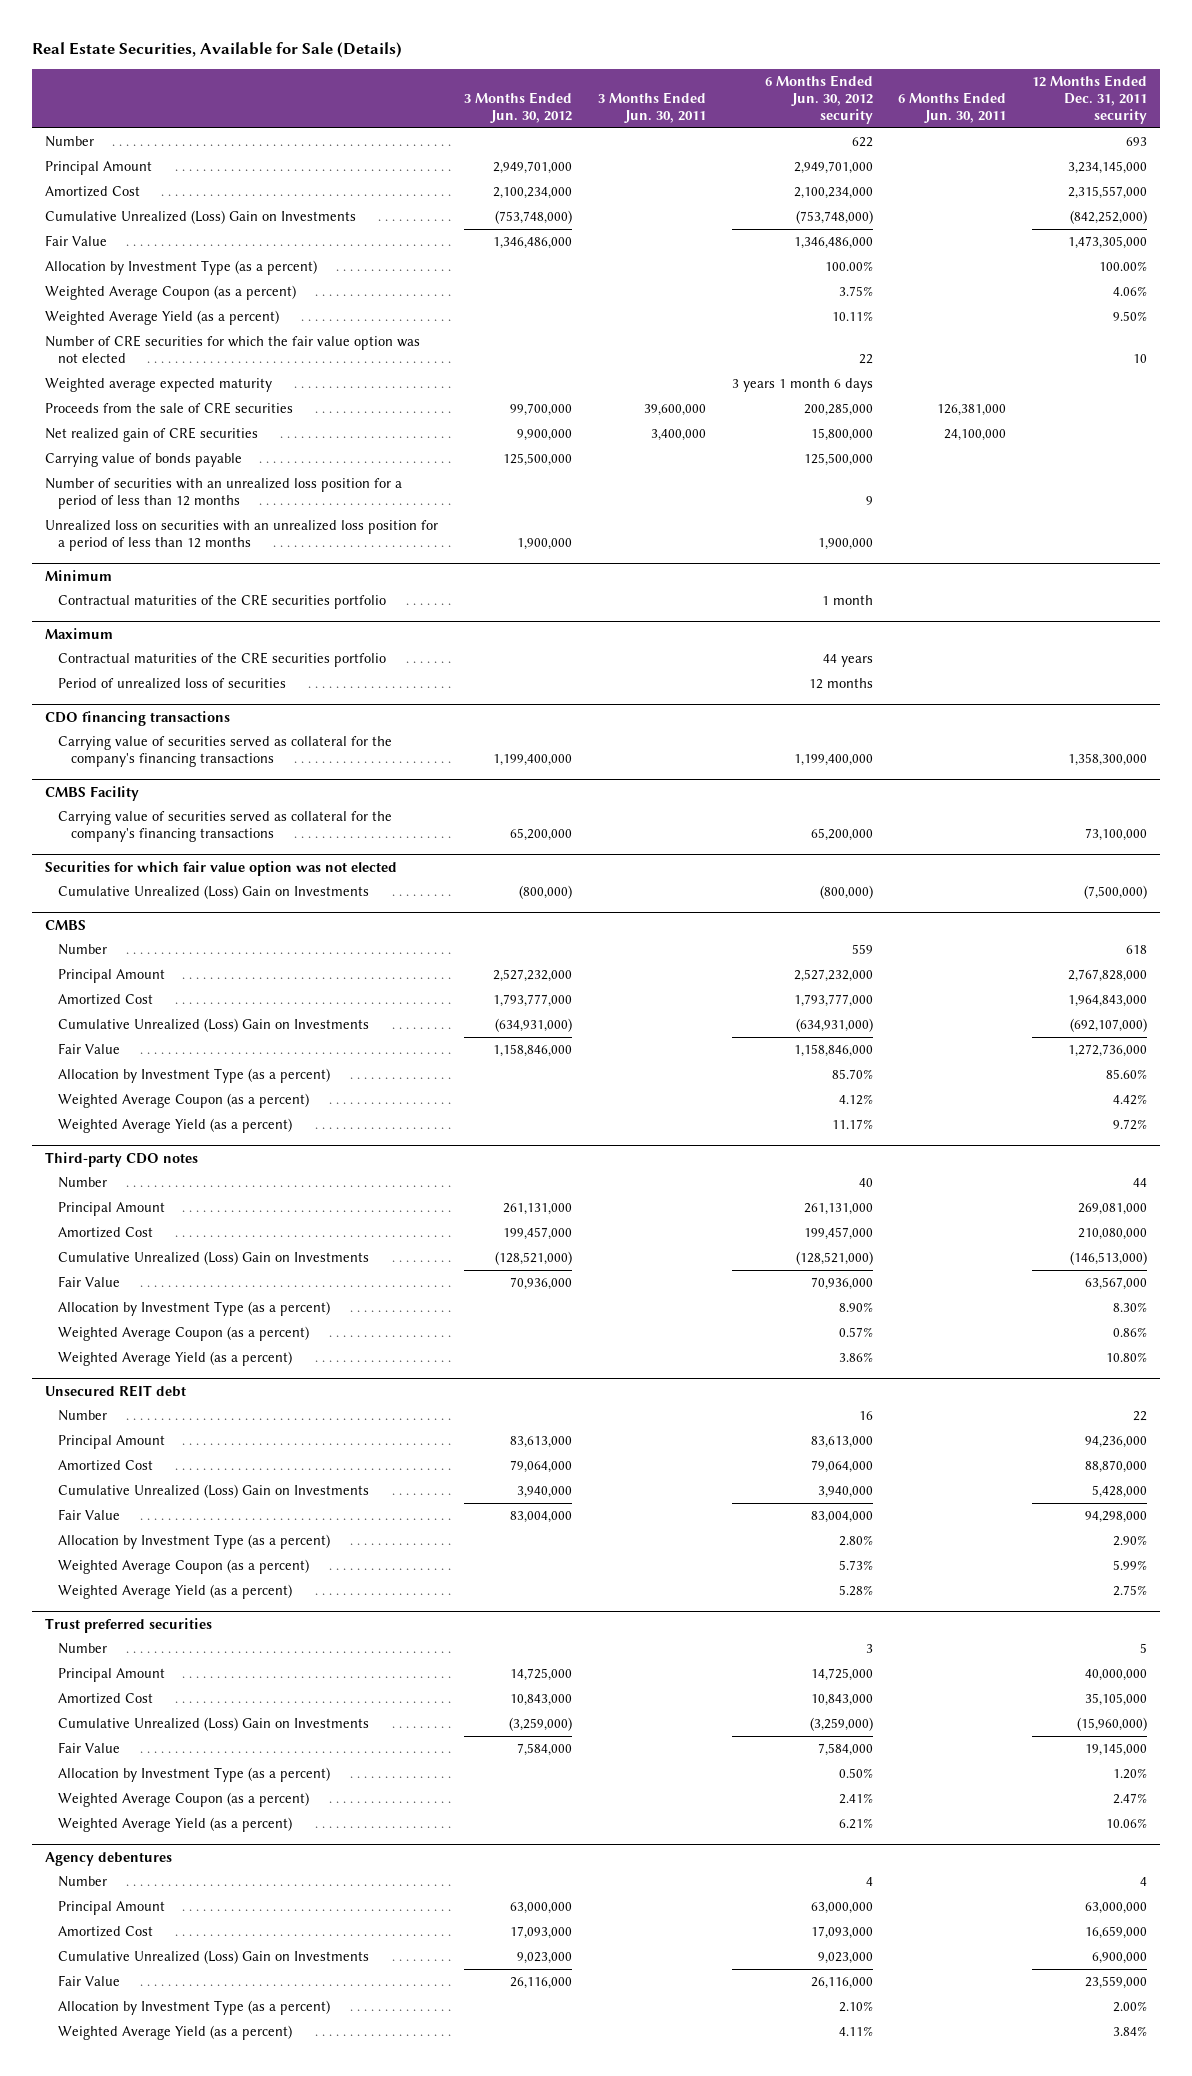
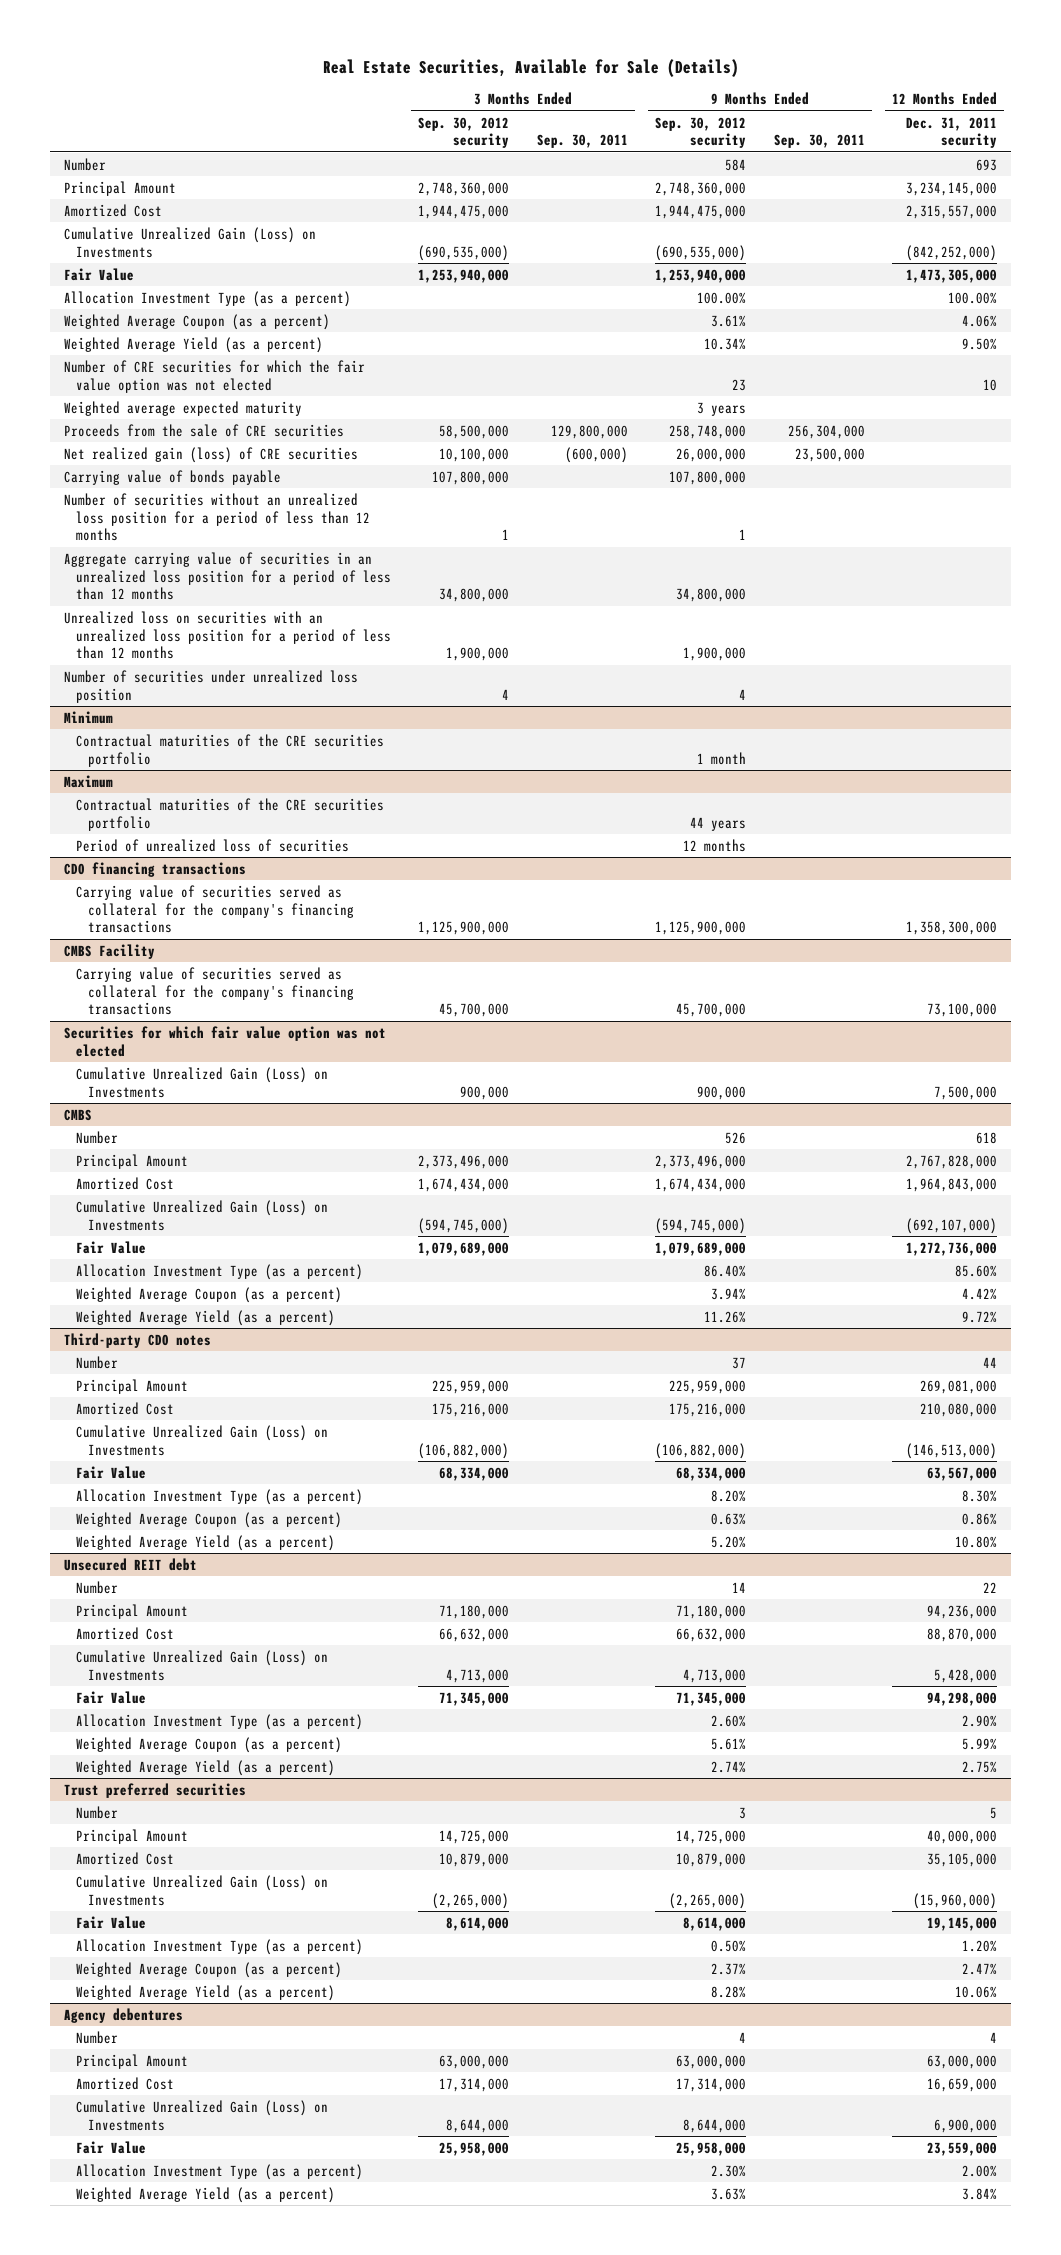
- | 3 Months Ended Jun. 30, 2012 | 3 Months Ended Jun. 30, 2011 | 6 Months Ended Jun. 30, 2012 security | 6 Months Ended Jun. 30, 2011 | 12 Months Ended Dec. 31, 2011 security
+ | 3 Months Ended Sep. 30, 2012 security | 3 Months Ended Sep. 30, 2011 | 9 Months Ended Sep. 30, 2012 security | 9 Months Ended Sep. 30, 2011 | 12 Months Ended Dec. 31, 2011 security
- Cumulative Unrealized (Loss) Gain on Investments | (753,748,000) | | (753,748,000) | | (842,252,000)
+ Cumulative Unrealized Gain (Loss) on Investments | (690,535,000) | | (690,535,000) | | (842,252,000)
- Allocation by Investment Type (as a percent) | | | 100.00% | | 100.00%
+ Allocation Investment Type (as a percent) | | | 100.00% | | 100.00%
- Net realized gain of CRE securities | 9,900,000 | 3,400,000 | 15,800,000 | 24,100,000 |
+ Net realized gain (loss) of CRE securities | 10,100,000 | (600,000) | 26,000,000 | 23,500,000 |
- Number of securities with an unrealized loss position for a period of less than 12 months | | | 9 | |
+ Number of securities without an unrealized loss position for a period of less than 12 months | 1 | | 1 | |
+ Aggregate carrying value of securities in an unrealized loss position for a period of less than 12 months | 34,800,000 | | 34,800,000 | |
+ Number of securities under unrealized loss position | 4 | | 4 | |
@ Securities for which fair value option was not elected
- Cumulative Unrealized (Loss) Gain on Investments | (800,000) | | (800,000) | | (7,500,000)
+ Cumulative Unrealized Gain (Loss) on Investments | 900,000 | | 900,000 | | 7,500,000
@ CMBS
- Cumulative Unrealized (Loss) Gain on Investments | (634,931,000) | | (634,931,000) | | (692,107,000)
+ Cumulative Unrealized Gain (Loss) on Investments | (594,745,000) | | (594,745,000) | | (692,107,000)
- Allocation by Investment Type (as a percent) | | | 85.70% | | 85.60%
+ Allocation Investment Type (as a percent) | | | 86.40% | | 85.60%
@ Third-party CDO notes
- Cumulative Unrealized (Loss) Gain on Investments | (128,521,000) | | (128,521,000) | | (146,513,000)
+ Cumulative Unrealized Gain (Loss) on Investments | (106,882,000) | | (106,882,000) | | (146,513,000)
- Allocation by Investment Type (as a percent) | | | 8.90% | | 8.30%
+ Allocation Investment Type (as a percent) | | | 8.20% | | 8.30%
@ Unsecured REIT debt
- Cumulative Unrealized (Loss) Gain on Investments | 3,940,000 | | 3,940,000 | | 5,428,000
+ Cumulative Unrealized Gain (Loss) on Investments | 4,713,000 | | 4,713,000 | | 5,428,000
- Allocation by Investment Type (as a percent) | | | 2.80% | | 2.90%
+ Allocation Investment Type (as a percent) | | | 2.60% | | 2.90%
@ Trust preferred securities
- Cumulative Unrealized (Loss) Gain on Investments | (3,259,000) | | (3,259,000) | | (15,960,000)
+ Cumulative Unrealized Gain (Loss) on Investments | (2,265,000) | | (2,265,000) | | (15,960,000)
- Allocation by Investment Type (as a percent) | | | 0.50% | | 1.20%
+ Allocation Investment Type (as a percent) | | | 0.50% | | 1.20%
@ Agency debentures
- Cumulative Unrealized (Loss) Gain on Investments | 9,023,000 | | 9,023,000 | | 6,900,000
+ Cumulative Unrealized Gain (Loss) on Investments | 8,644,000 | | 8,644,000 | | 6,900,000
- Allocation by Investment Type (as a percent) | | | 2.10% | | 2.00%
+ Allocation Investment Type (as a percent) | | | 2.30% | | 2.00%

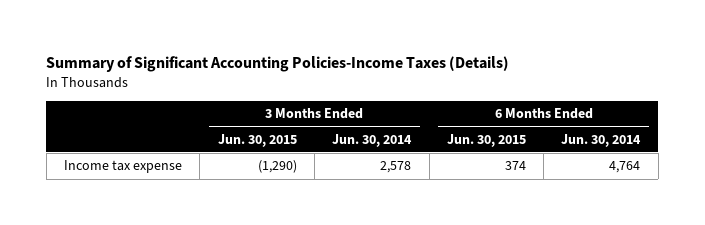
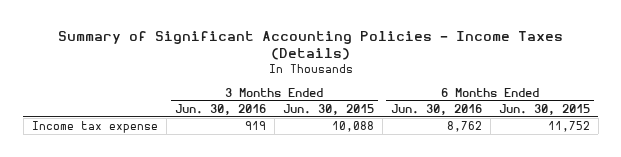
- Summary of Significant Accounting Policies-Income Taxes (Details)
+ Summary of Significant Accounting Policies - Income Taxes (Details)
- | 3 Months Ended Jun. 30, 2015 | 3 Months Ended Jun. 30, 2014 | 6 Months Ended Jun. 30, 2015 | 6 Months Ended Jun. 30, 2014
+ | 3 Months Ended Jun. 30, 2016 | 3 Months Ended Jun. 30, 2015 | 6 Months Ended Jun. 30, 2016 | 6 Months Ended Jun. 30, 2015
- Income tax expense | (1,290) | 2,578 | 374 | 4,764
+ Income tax expense | 919 | 10,088 | 8,762 | 11,752

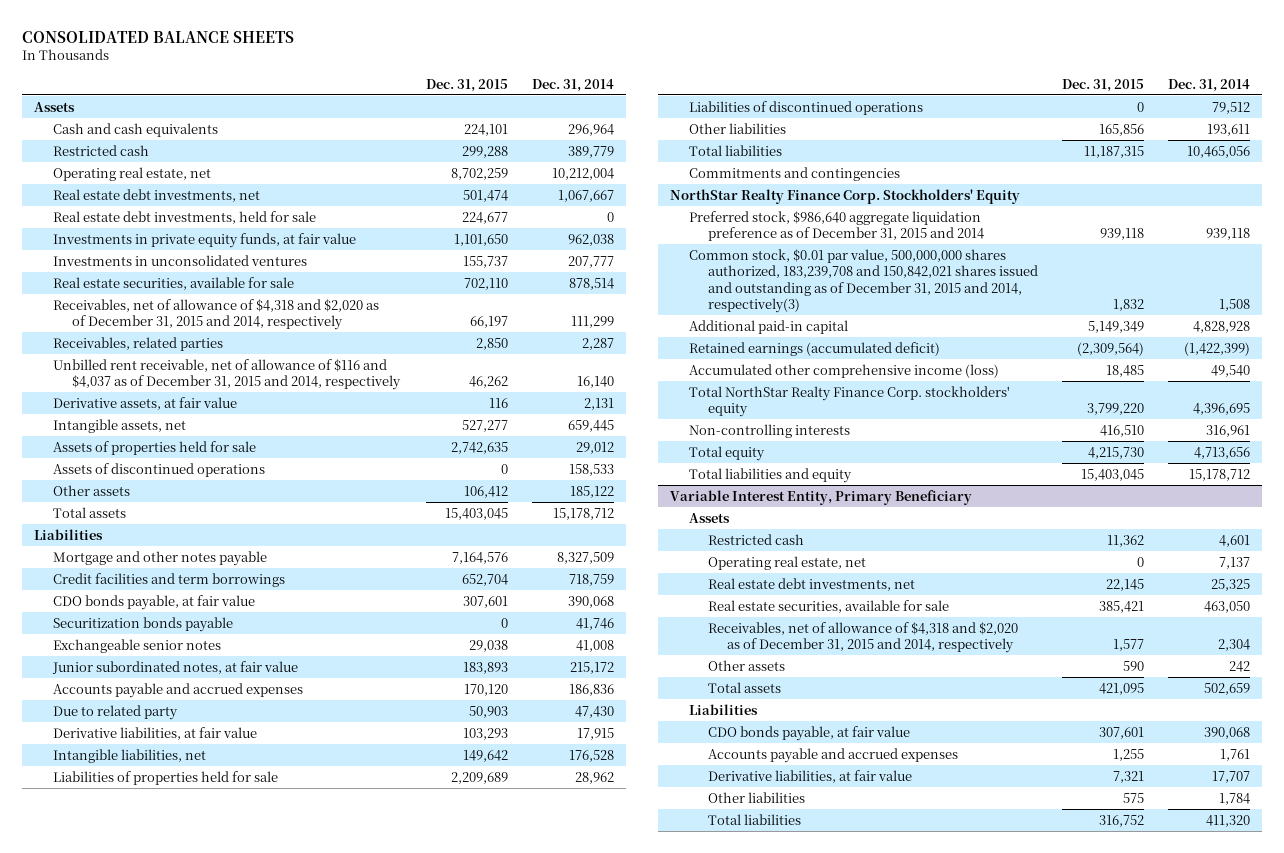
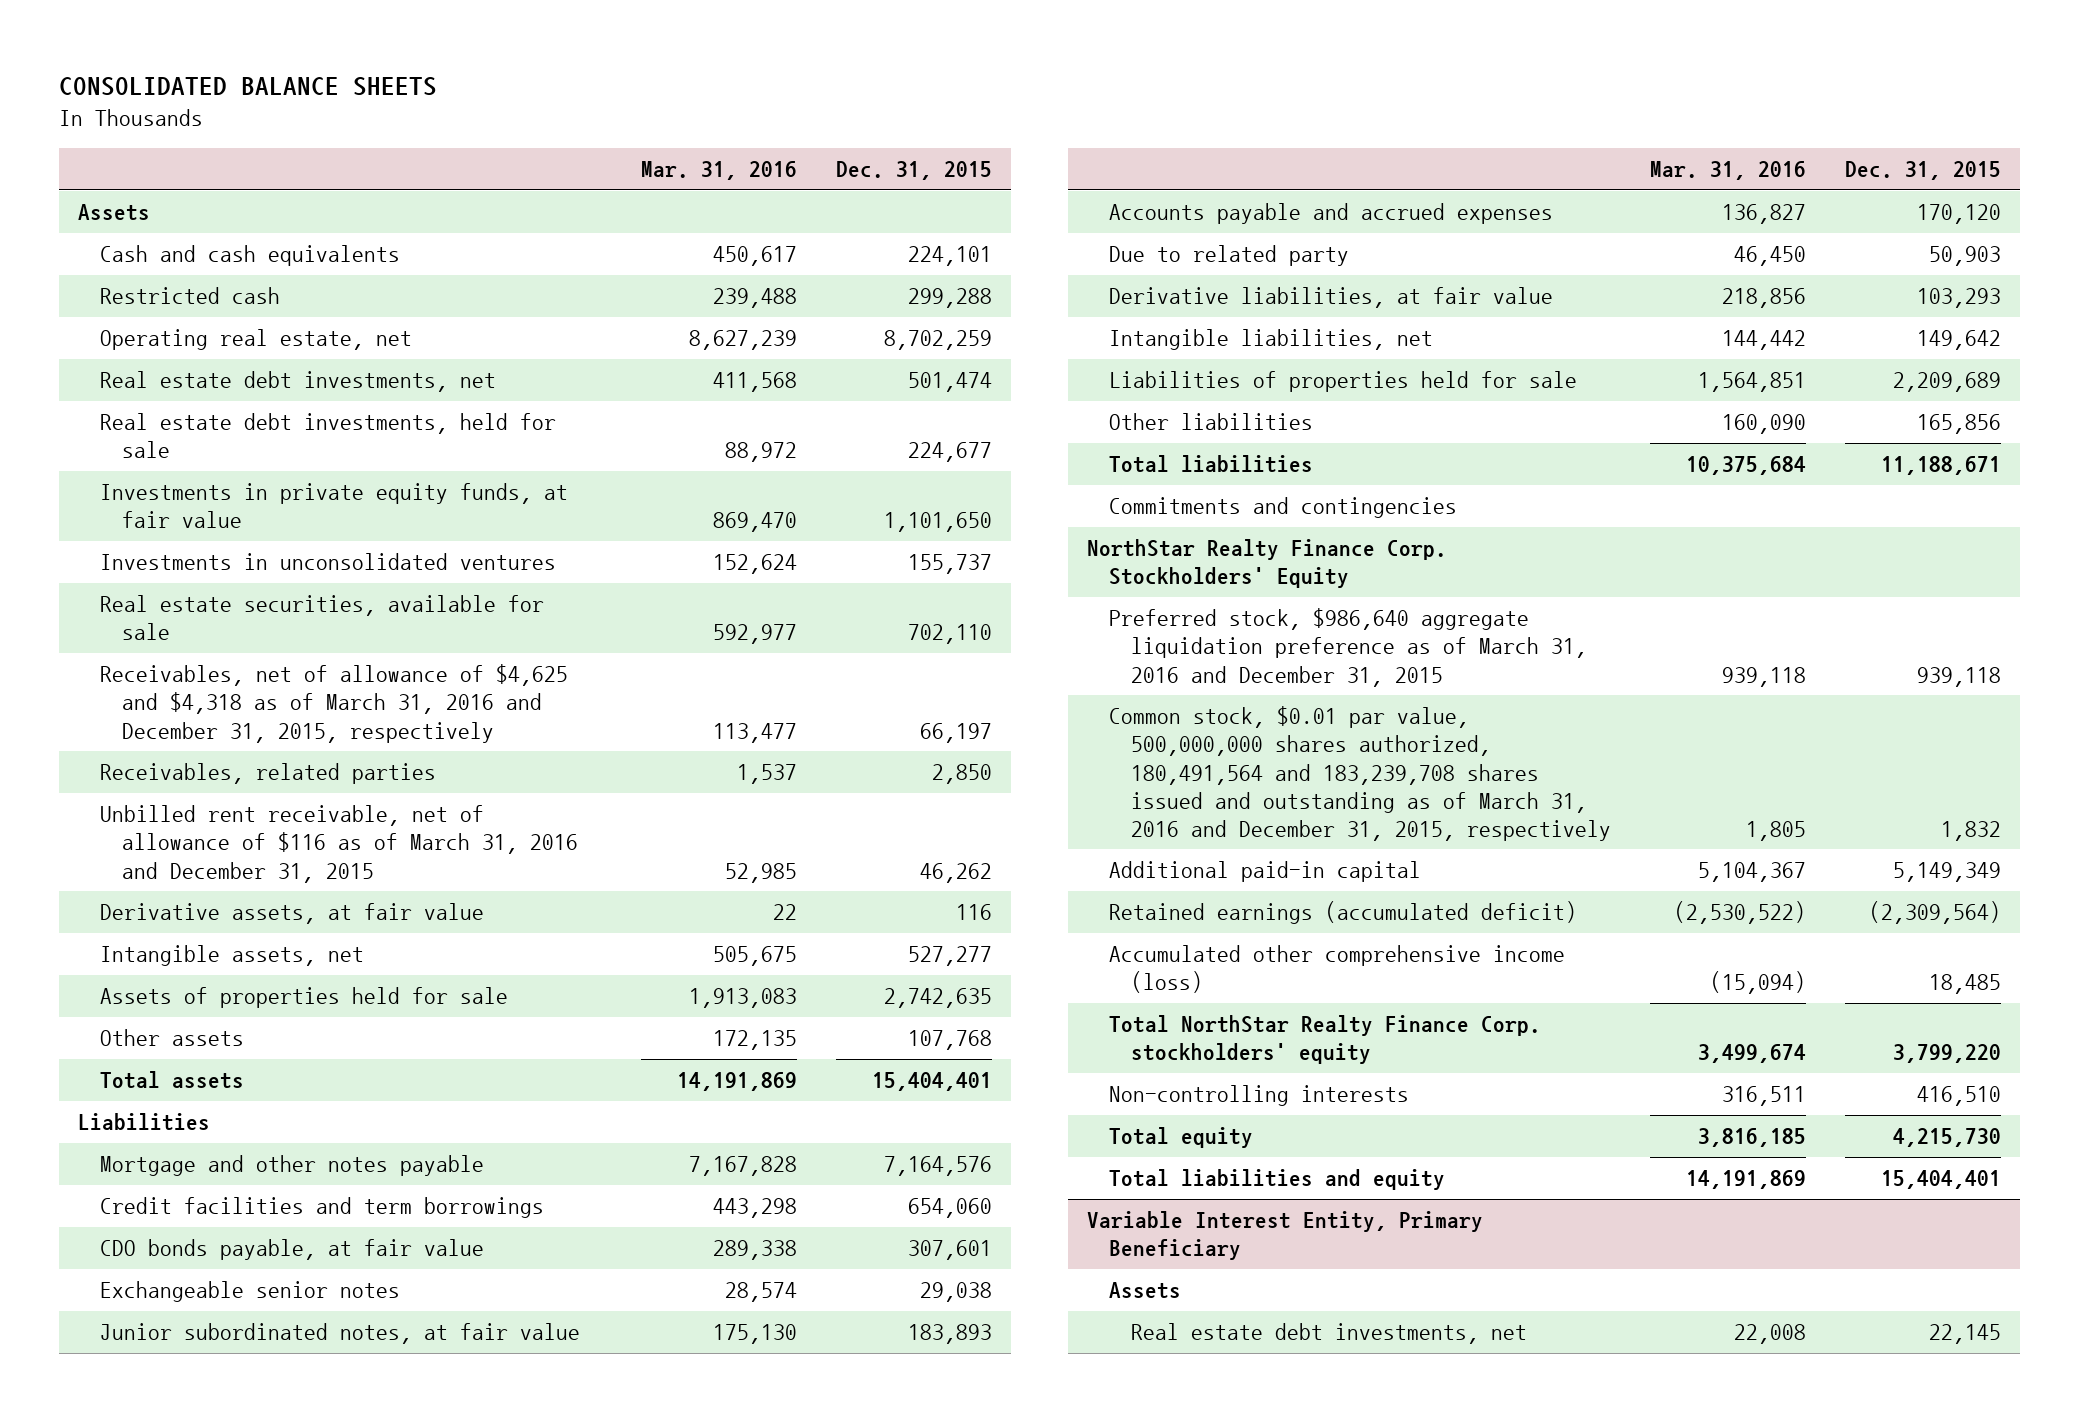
- | Dec. 31, 2015 | Dec. 31, 2014
+ | Mar. 31, 2016 | Dec. 31, 2015
- Receivables, net of allowance of $4,318 and $2,020 as of December 31, 2015 and 2014, respectively | 66,197 | 111,299
+ Receivables, net of allowance of $4,625 and $4,318 as of March 31, 2016 and December 31, 2015, respectively | 113,477 | 66,197
- Unbilled rent receivable, net of allowance of $116 and $4,037 as of December 31, 2015 and 2014, respectively | 46,262 | 16,140
+ Unbilled rent receivable, net of allowance of $116 as of March 31, 2016 and December 31, 2015 | 52,985 | 46,262
- Assets of discontinued operations | 0 | 158,533
- Other assets | 106,412 | 185,122
- Total assets | 15,403,045 | 15,178,712
+ Other assets | 172,135 | 107,768
+ Total assets | 14,191,869 | 15,404,401
- Credit facilities and term borrowings | 652,704 | 718,759
+ Credit facilities and term borrowings | 443,298 | 654,060
- Securitization bonds payable | 0 | 41,746
- Liabilities of discontinued operations | 0 | 79,512
- Total liabilities | 11,187,315 | 10,465,056
+ Total liabilities | 10,375,684 | 11,188,671
- Preferred stock, $986,640 aggregate liquidation preference as of December 31, 2015 and 2014 | 939,118 | 939,118
- Common stock, $0.01 par value, 500,000,000 shares authorized, 183,239,708 and 150,842,021 shares issued and outstanding as of December 31, 2015 and 2014, respectively(3) | 1,832 | 1,508
+ Preferred stock, $986,640 aggregate liquidation preference as of March 31, 2016 and December 31, 2015 | 939,118 | 939,118
+ Common stock, $0.01 par value, 500,000,000 shares authorized, 180,491,564 and 183,239,708 shares issued and outstanding as of March 31, 2016 and December 31, 2015, respectively | 1,805 | 1,832
- Total liabilities and equity | 15,403,045 | 15,178,712
+ Total liabilities and equity | 14,191,869 | 15,404,401
@ Variable Interest Entity, Primary Beneficiary
- Restricted cash | 11,362 | 4,601
- Operating real estate, net | 0 | 7,137
- Real estate securities, available for sale | 385,421 | 463,050
- Receivables, net of allowance of $4,318 and $2,020 as of December 31, 2015 and 2014, respectively | 1,577 | 2,304
- Other assets | 590 | 242
- Total assets | 421,095 | 502,659
- Liabilities
- CDO bonds payable, at fair value | 307,601 | 390,068
- Accounts payable and accrued expenses | 1,255 | 1,761
- Derivative liabilities, at fair value | 7,321 | 17,707
- Other liabilities | 575 | 1,784
- Total liabilities | 316,752 | 411,320

